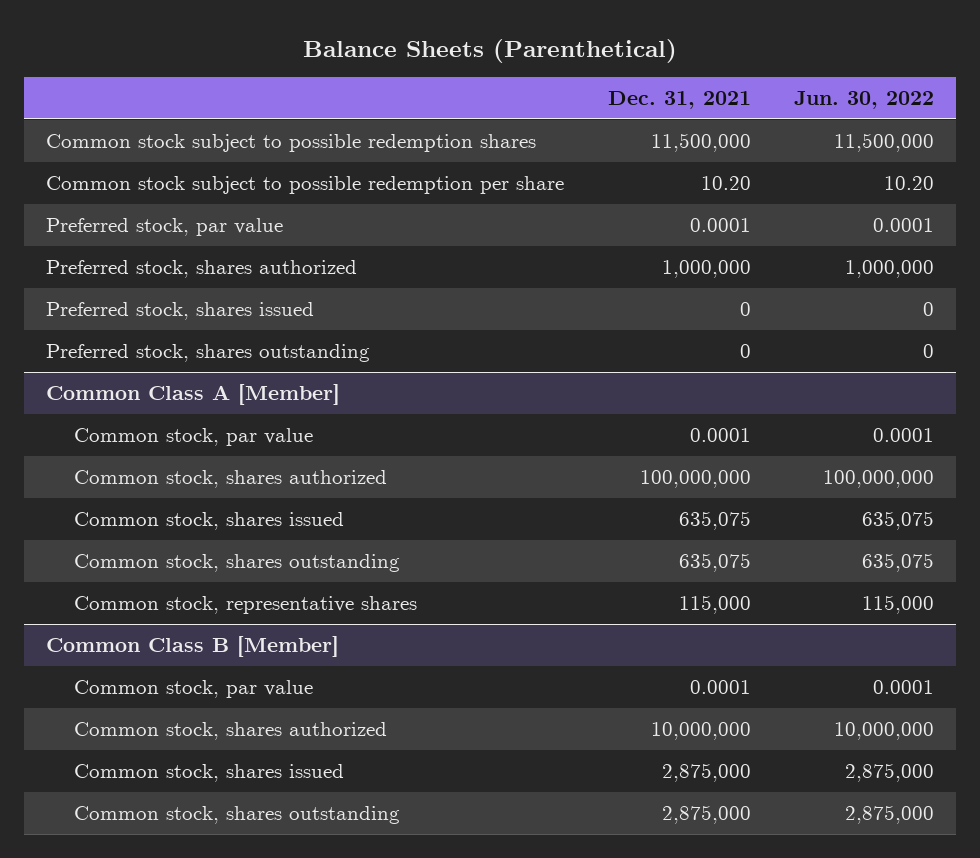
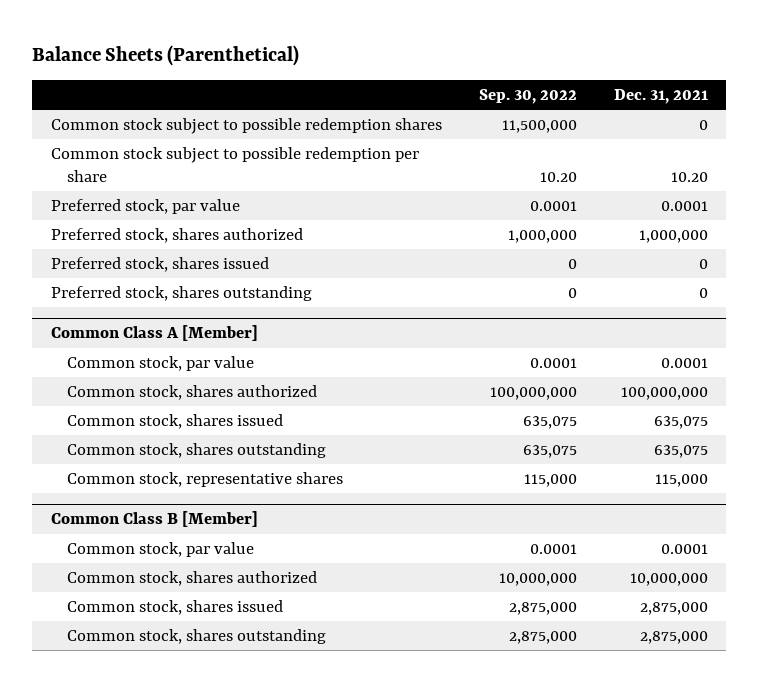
- | Dec. 31, 2021 | Jun. 30, 2022
+ | Sep. 30, 2022 | Dec. 31, 2021
- Common stock subject to possible redemption shares | 11,500,000 | 11,500,000
+ Common stock subject to possible redemption shares | 11,500,000 | 0

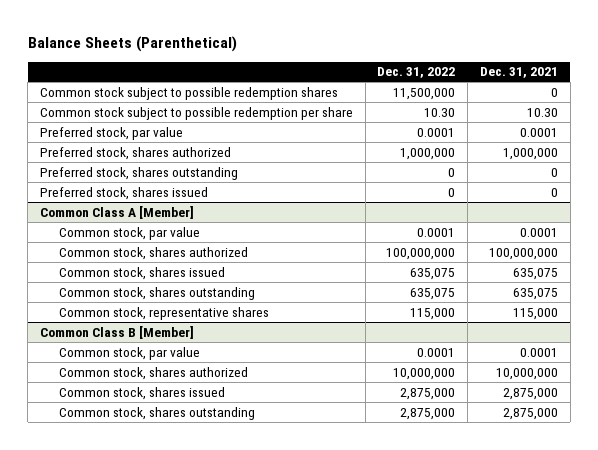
- | Sep. 30, 2022 | Dec. 31, 2021
+ | Dec. 31, 2022 | Dec. 31, 2021
- Common stock subject to possible redemption per share | 10.20 | 10.20
+ Common stock subject to possible redemption per share | 10.30 | 10.30
moved down: Preferred stock, shares issued | 0 | 0

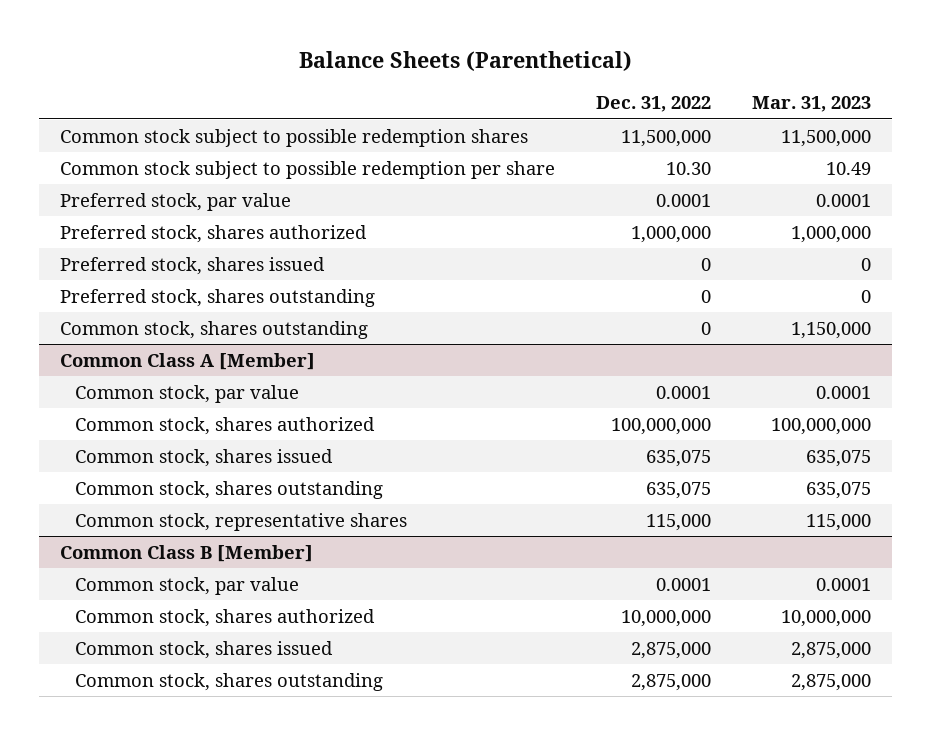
- | Dec. 31, 2022 | Dec. 31, 2021
+ | Dec. 31, 2022 | Mar. 31, 2023
moved down: Preferred stock, shares outstanding | 0 | 0
+ Common stock, shares outstanding | 0 | 1,150,000

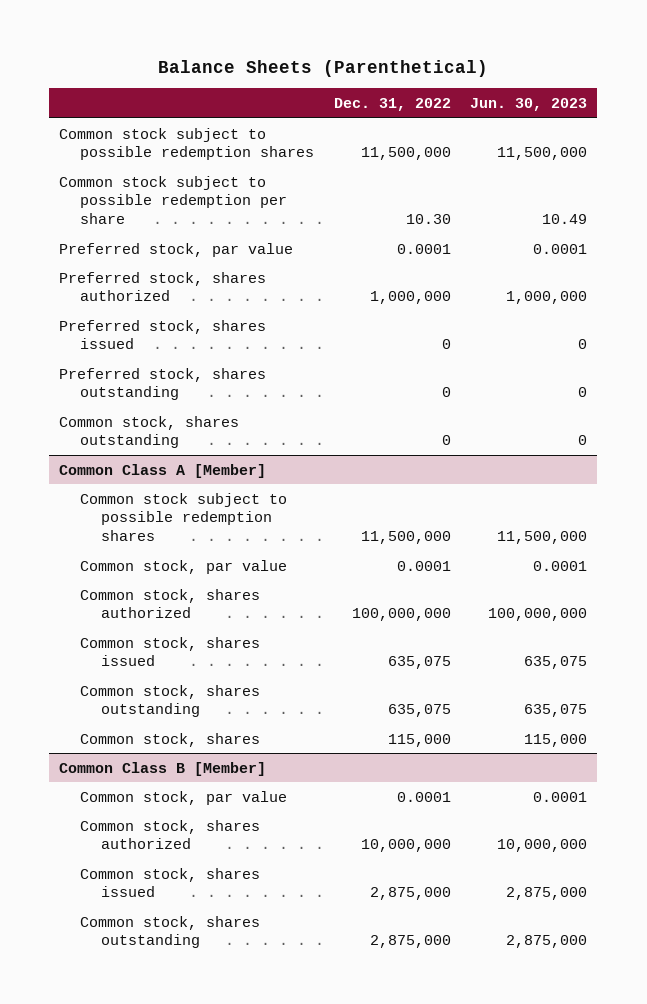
- | Dec. 31, 2022 | Mar. 31, 2023
+ | Dec. 31, 2022 | Jun. 30, 2023
@ Common Class A [Member]
+ Common stock subject to possible redemption shares | 11,500,000 | 11,500,000
- Common stock, representative shares | 115,000 | 115,000
+ Common stock, shares | 115,000 | 115,000

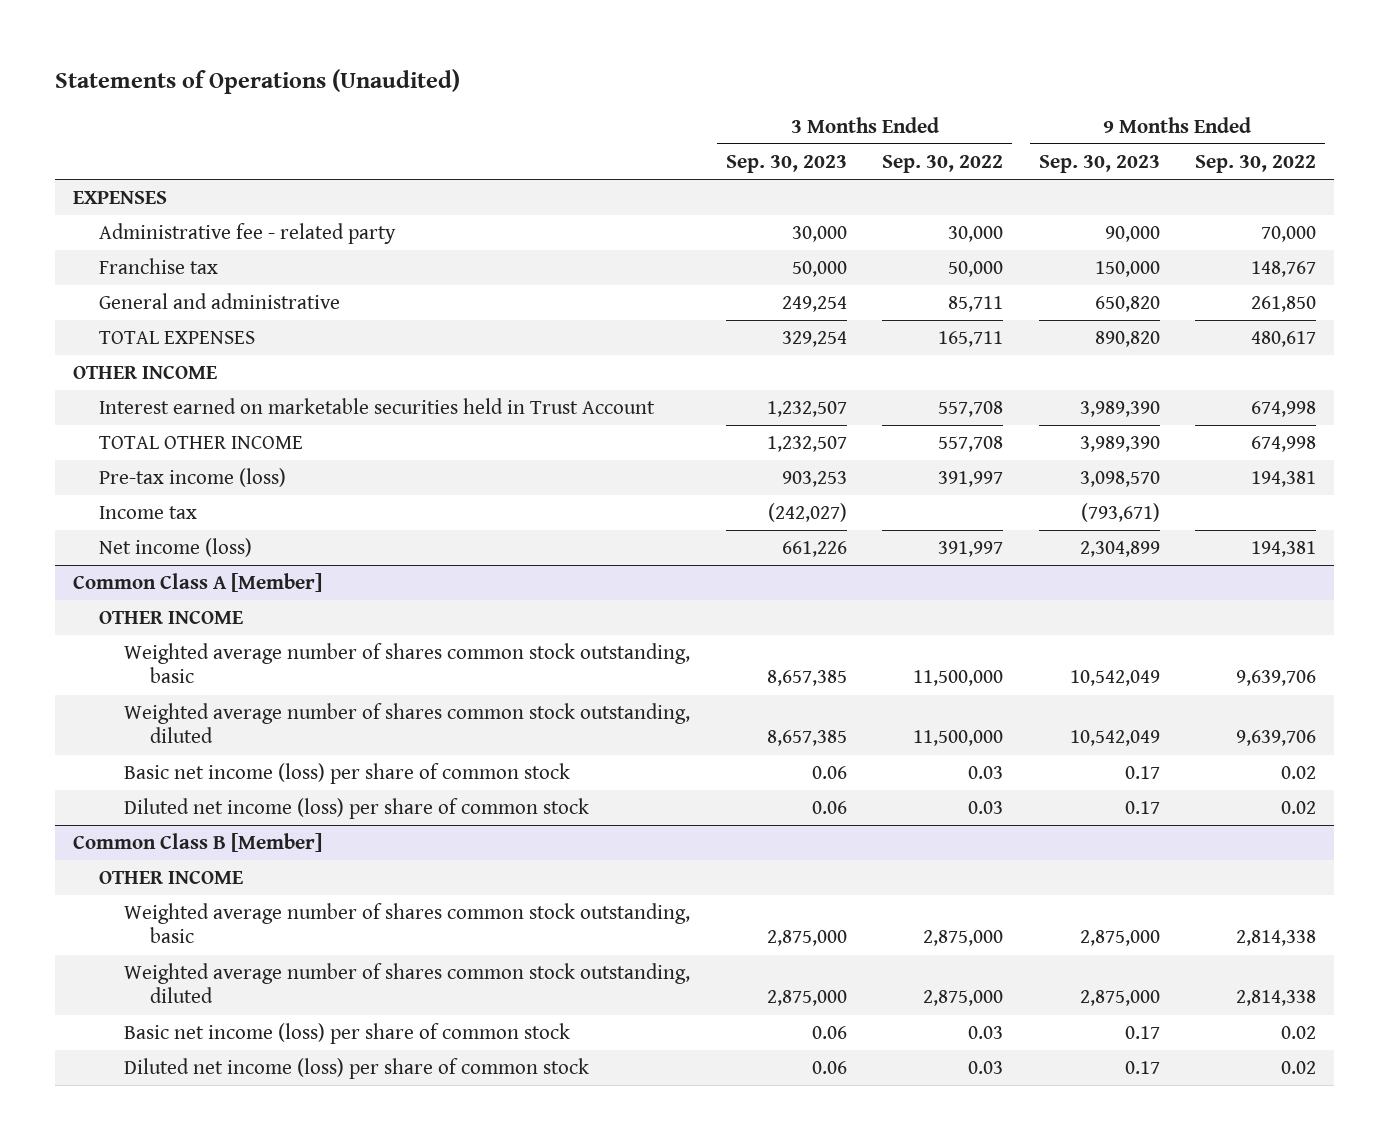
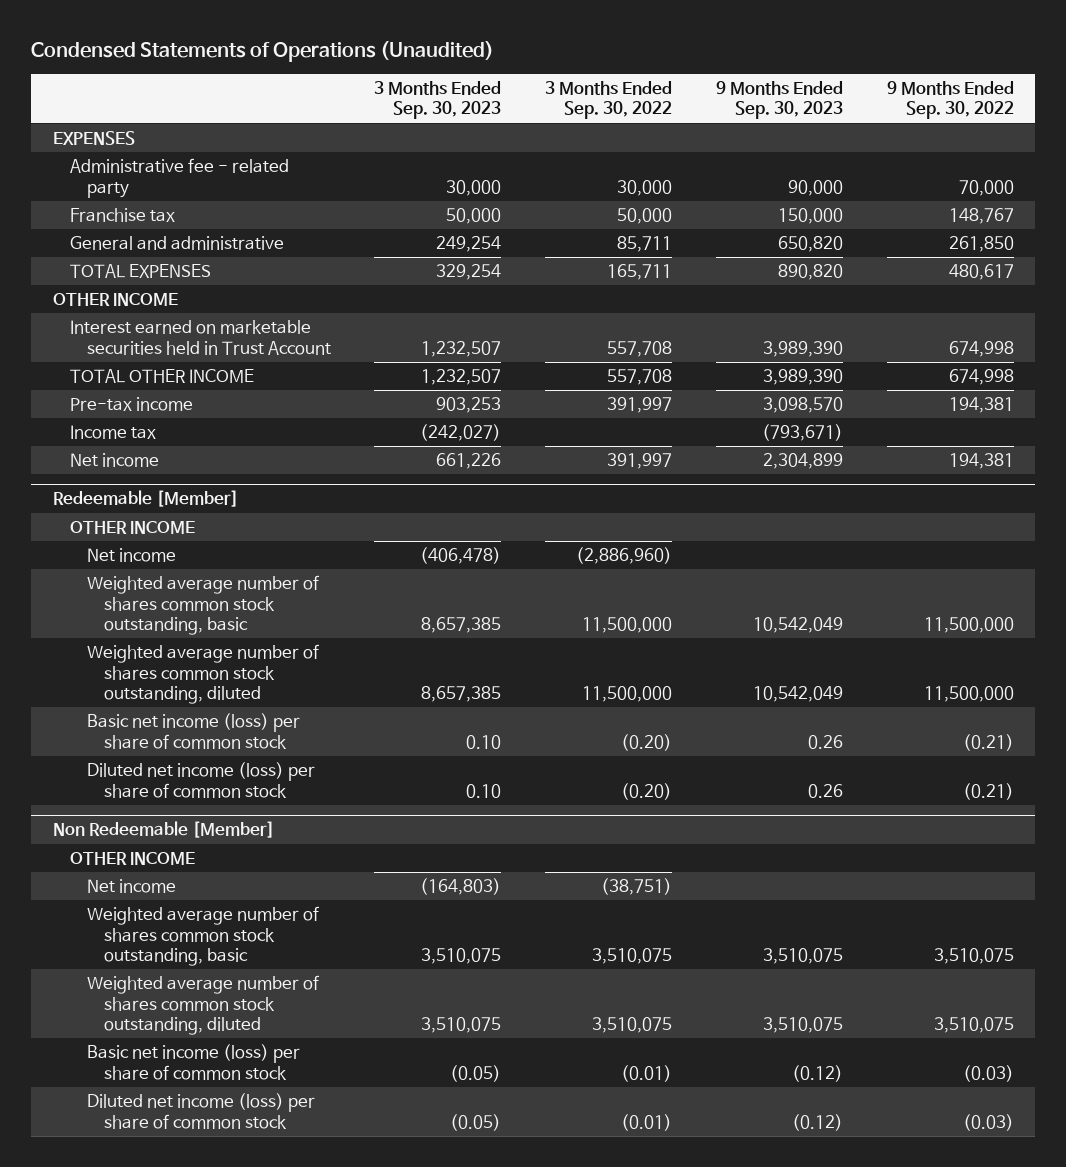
- Statements of Operations (Unaudited)
+ Condensed Statements of Operations (Unaudited)
- Pre-tax income (loss) | 903,253 | 391,997 | 3,098,570 | 194,381
+ Pre-tax income | 903,253 | 391,997 | 3,098,570 | 194,381
- Net income (loss) | 661,226 | 391,997 | 2,304,899 | 194,381
- Common Class A [Member]
+ Net income | 661,226 | 391,997 | 2,304,899 | 194,381
+ Redeemable [Member]
- Weighted average number of shares common stock outstanding, basic | 8,657,385 | 11,500,000 | 10,542,049 | 9,639,706
- Weighted average number of shares common stock outstanding, diluted | 8,657,385 | 11,500,000 | 10,542,049 | 9,639,706
- Basic net income (loss) per share of common stock | 0.06 | 0.03 | 0.17 | 0.02
- Diluted net income (loss) per share of common stock | 0.06 | 0.03 | 0.17 | 0.02
- Common Class B [Member]
+ Net income | (406,478) | (2,886,960) | |
+ Weighted average number of shares common stock outstanding, basic | 8,657,385 | 11,500,000 | 10,542,049 | 11,500,000
+ Weighted average number of shares common stock outstanding, diluted | 8,657,385 | 11,500,000 | 10,542,049 | 11,500,000
+ Basic net income (loss) per share of common stock | 0.10 | (0.20) | 0.26 | (0.21)
+ Diluted net income (loss) per share of common stock | 0.10 | (0.20) | 0.26 | (0.21)
+ Non Redeemable [Member]
- Weighted average number of shares common stock outstanding, basic | 2,875,000 | 2,875,000 | 2,875,000 | 2,814,338
- Weighted average number of shares common stock outstanding, diluted | 2,875,000 | 2,875,000 | 2,875,000 | 2,814,338
- Basic net income (loss) per share of common stock | 0.06 | 0.03 | 0.17 | 0.02
- Diluted net income (loss) per share of common stock | 0.06 | 0.03 | 0.17 | 0.02
+ Net income | (164,803) | (38,751) | |
+ Weighted average number of shares common stock outstanding, basic | 3,510,075 | 3,510,075 | 3,510,075 | 3,510,075
+ Weighted average number of shares common stock outstanding, diluted | 3,510,075 | 3,510,075 | 3,510,075 | 3,510,075
+ Basic net income (loss) per share of common stock | (0.05) | (0.01) | (0.12) | (0.03)
+ Diluted net income (loss) per share of common stock | (0.05) | (0.01) | (0.12) | (0.03)

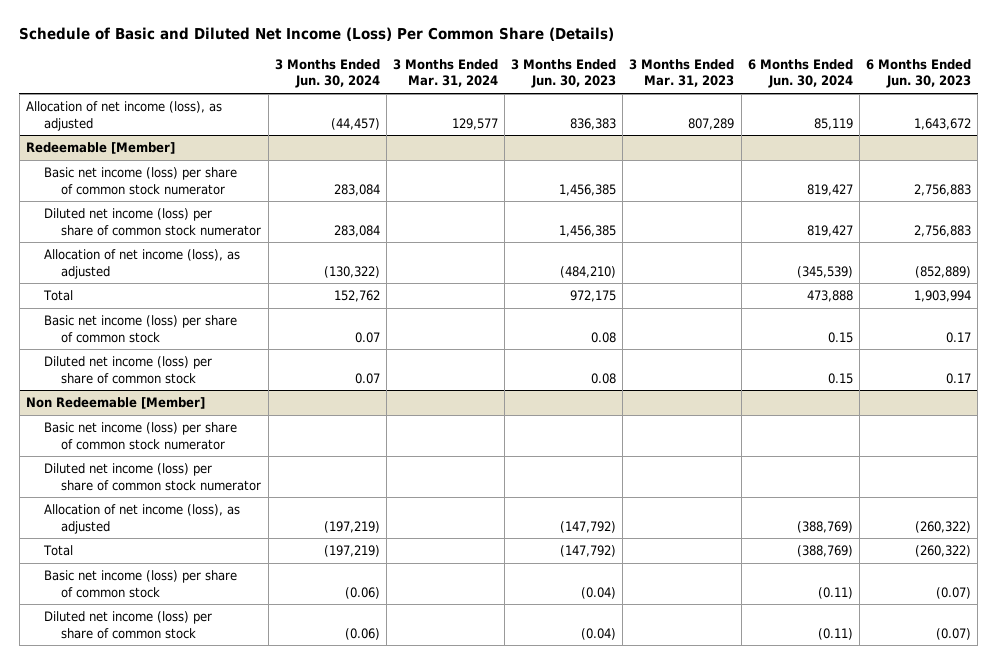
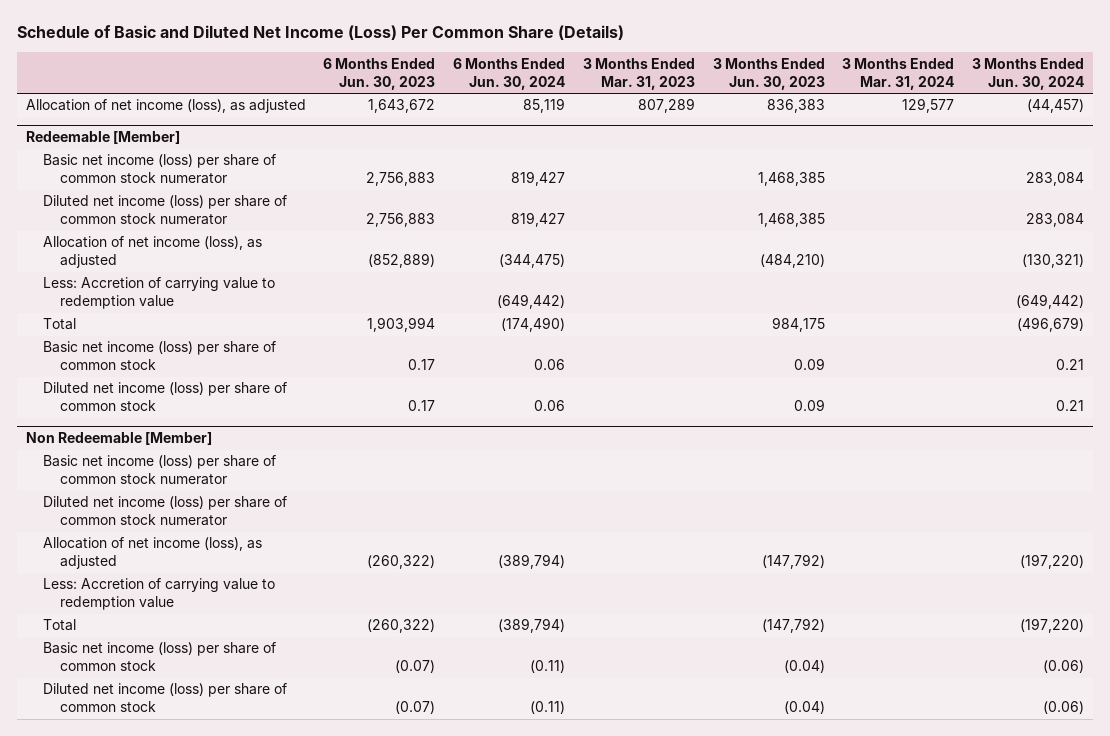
- | 3 Months Ended Jun. 30, 2024 | 3 Months Ended Mar. 31, 2024 | 3 Months Ended Jun. 30, 2023 | 3 Months Ended Mar. 31, 2023 | 6 Months Ended Jun. 30, 2024 | 6 Months Ended Jun. 30, 2023
+ | 6 Months Ended Jun. 30, 2023 | 6 Months Ended Jun. 30, 2024 | 3 Months Ended Mar. 31, 2023 | 3 Months Ended Jun. 30, 2023 | 3 Months Ended Mar. 31, 2024 | 3 Months Ended Jun. 30, 2024
@ Redeemable [Member]
- Basic net income (loss) per share of common stock numerator | 283,084 | | 1,456,385 | | 819,427 | 2,756,883
- Diluted net income (loss) per share of common stock numerator | 283,084 | | 1,456,385 | | 819,427 | 2,756,883
- Allocation of net income (loss), as adjusted | (130,322) | | (484,210) | | (345,539) | (852,889)
- Total | 152,762 | | 972,175 | | 473,888 | 1,903,994
- Basic net income (loss) per share of common stock | 0.07 | | 0.08 | | 0.15 | 0.17
- Diluted net income (loss) per share of common stock | 0.07 | | 0.08 | | 0.15 | 0.17
+ Basic net income (loss) per share of common stock numerator | 2,756,883 | 819,427 | | 1,468,385 | | 283,084
+ Diluted net income (loss) per share of common stock numerator | 2,756,883 | 819,427 | | 1,468,385 | | 283,084
+ Allocation of net income (loss), as adjusted | (852,889) | (344,475) | | (484,210) | | (130,321)
+ Less: Accretion of carrying value to redemption value | | (649,442) | | | | (649,442)
+ Total | 1,903,994 | (174,490) | | 984,175 | | (496,679)
+ Basic net income (loss) per share of common stock | 0.17 | 0.06 | | 0.09 | | 0.21
+ Diluted net income (loss) per share of common stock | 0.17 | 0.06 | | 0.09 | | 0.21
@ Non Redeemable [Member]
- Allocation of net income (loss), as adjusted | (197,219) | | (147,792) | | (388,769) | (260,322)
- Total | (197,219) | | (147,792) | | (388,769) | (260,322)
+ Allocation of net income (loss), as adjusted | (260,322) | (389,794) | | (147,792) | | (197,220)
+ Less: Accretion of carrying value to redemption value
+ Total | (260,322) | (389,794) | | (147,792) | | (197,220)

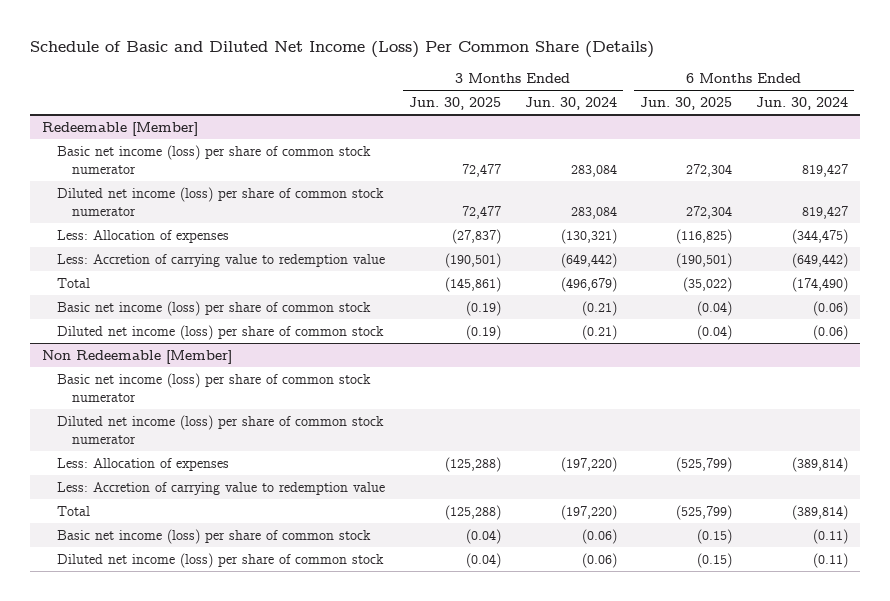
- | 6 Months Ended Jun. 30, 2023 | 6 Months Ended Jun. 30, 2024 | 3 Months Ended Mar. 31, 2023 | 3 Months Ended Jun. 30, 2023 | 3 Months Ended Mar. 31, 2024 | 3 Months Ended Jun. 30, 2024
+ | 3 Months Ended Jun. 30, 2025 | 3 Months Ended Jun. 30, 2024 | 6 Months Ended Jun. 30, 2025 | 6 Months Ended Jun. 30, 2024
- Allocation of net income (loss), as adjusted | 1,643,672 | 85,119 | 807,289 | 836,383 | 129,577 | (44,457)
@ Redeemable [Member]
- Allocation of net income (loss), as adjusted | (852,889) | (344,475) | | (484,210) | | (130,321)
+ Less: Allocation of expenses | (27,837) | (130,321) | (116,825) | (344,475)
- Basic net income (loss) per share of common stock | 0.17 | 0.06 | | 0.09 | | 0.21
- Diluted net income (loss) per share of common stock | 0.17 | 0.06 | | 0.09 | | 0.21
+ Basic net income (loss) per share of common stock | (0.19) | (0.21) | (0.04) | (0.06)
+ Diluted net income (loss) per share of common stock | (0.19) | (0.21) | (0.04) | (0.06)
@ Non Redeemable [Member]
- Allocation of net income (loss), as adjusted | (260,322) | (389,794) | | (147,792) | | (197,220)
+ Less: Allocation of expenses | (125,288) | (197,220) | (525,799) | (389,814)
- Total | (260,322) | (389,794) | | (147,792) | | (197,220)
+ Total | (125,288) | (197,220) | (525,799) | (389,814)

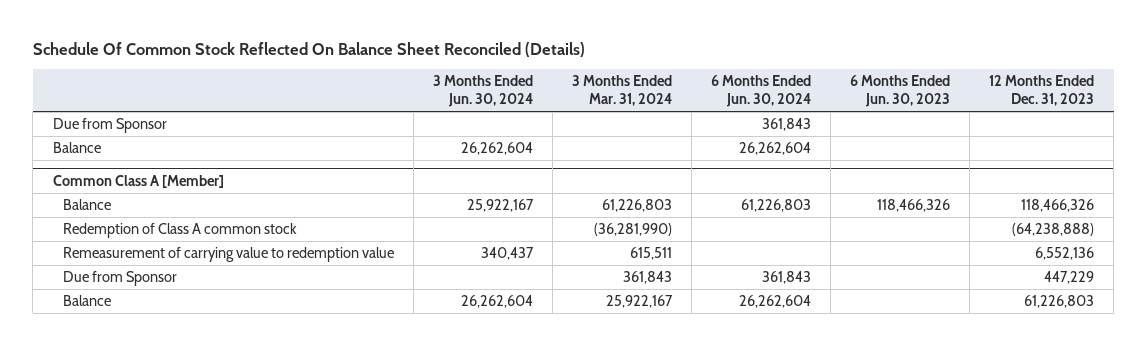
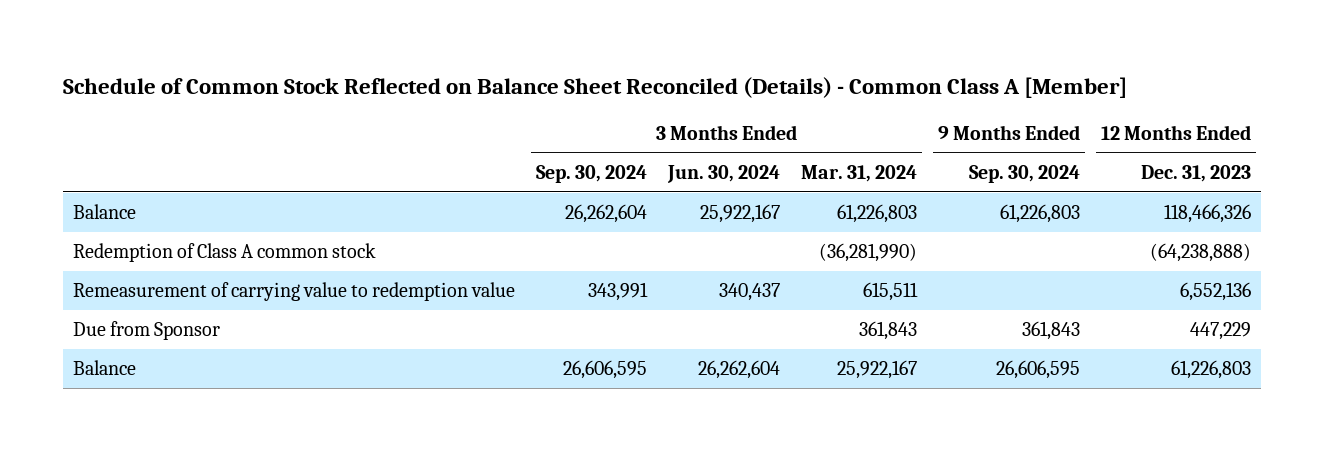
- Schedule Of Common Stock Reflected On Balance Sheet Reconciled (Details)
+ Schedule of Common Stock Reflected on Balance Sheet Reconciled (Details) - Common Class A [Member]
- | 3 Months Ended Jun. 30, 2024 | 3 Months Ended Mar. 31, 2024 | 6 Months Ended Jun. 30, 2024 | 6 Months Ended Jun. 30, 2023 | 12 Months Ended Dec. 31, 2023
+ | 3 Months Ended Sep. 30, 2024 | 3 Months Ended Jun. 30, 2024 | 3 Months Ended Mar. 31, 2024 | 9 Months Ended Sep. 30, 2024 | 12 Months Ended Dec. 31, 2023
- Due from Sponsor | | | 361,843 | |
- Balance | 26,262,604 | | 26,262,604 | |
- Common Class A [Member]

